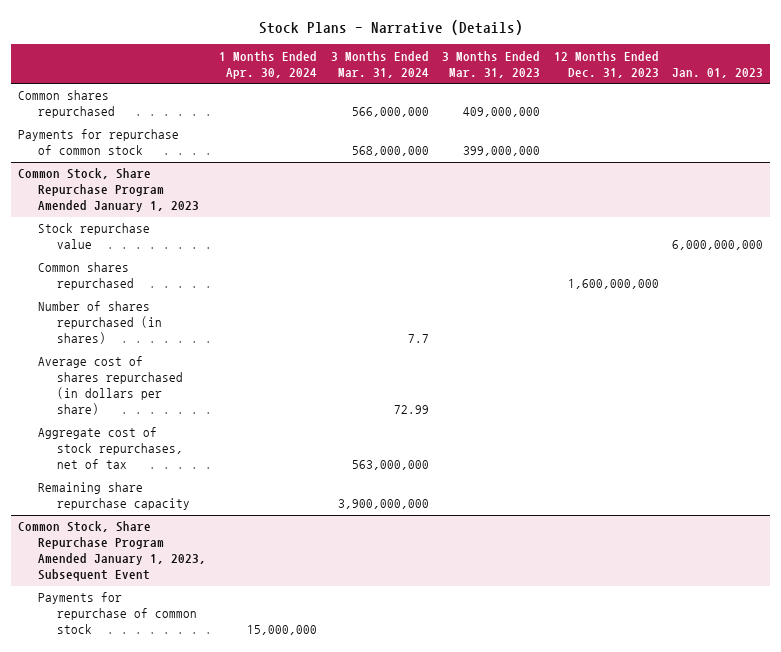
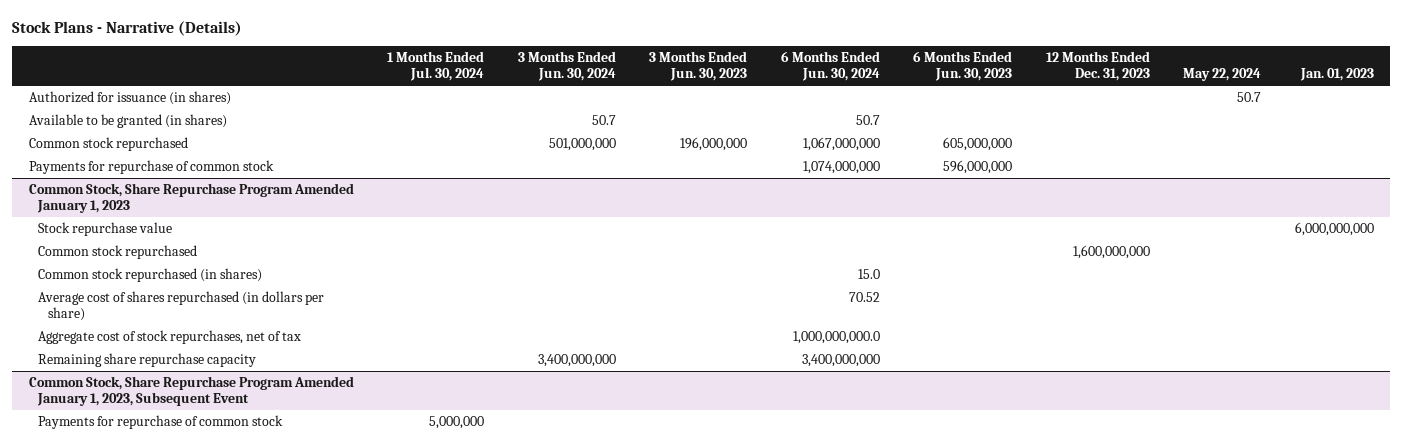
- | 1 Months Ended Apr. 30, 2024 | 3 Months Ended Mar. 31, 2024 | 3 Months Ended Mar. 31, 2023 | 12 Months Ended Dec. 31, 2023 | Jan. 01, 2023
+ | 1 Months Ended Jul. 30, 2024 | 3 Months Ended Jun. 30, 2024 | 3 Months Ended Jun. 30, 2023 | 6 Months Ended Jun. 30, 2024 | 6 Months Ended Jun. 30, 2023 | 12 Months Ended Dec. 31, 2023 | May 22, 2024 | Jan. 01, 2023
- Common shares repurchased | | 566,000,000 | 409,000,000 | |
+ Authorized for issuance (in shares) | | | | | | | 50.7 |
+ Available to be granted (in shares) | | 50.7 | | 50.7 | | | |
+ Common stock repurchased | | 501,000,000 | 196,000,000 | 1,067,000,000 | 605,000,000 | | |
@ Common Stock, Share Repurchase Program Amended January 1, 2023
- Common shares repurchased | | | | 1,600,000,000 |
- Number of shares repurchased (in shares) | | 7.7 | | |
+ Common stock repurchased | | | | | | 1,600,000,000 | |
+ Common stock repurchased (in shares) | | | | 15.0 | | | |

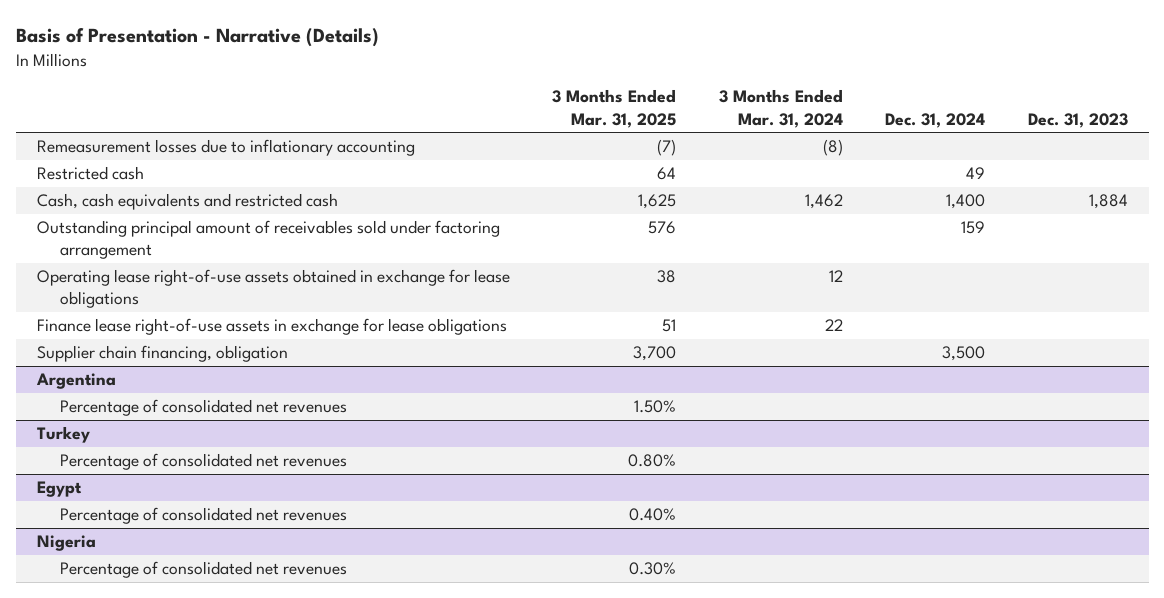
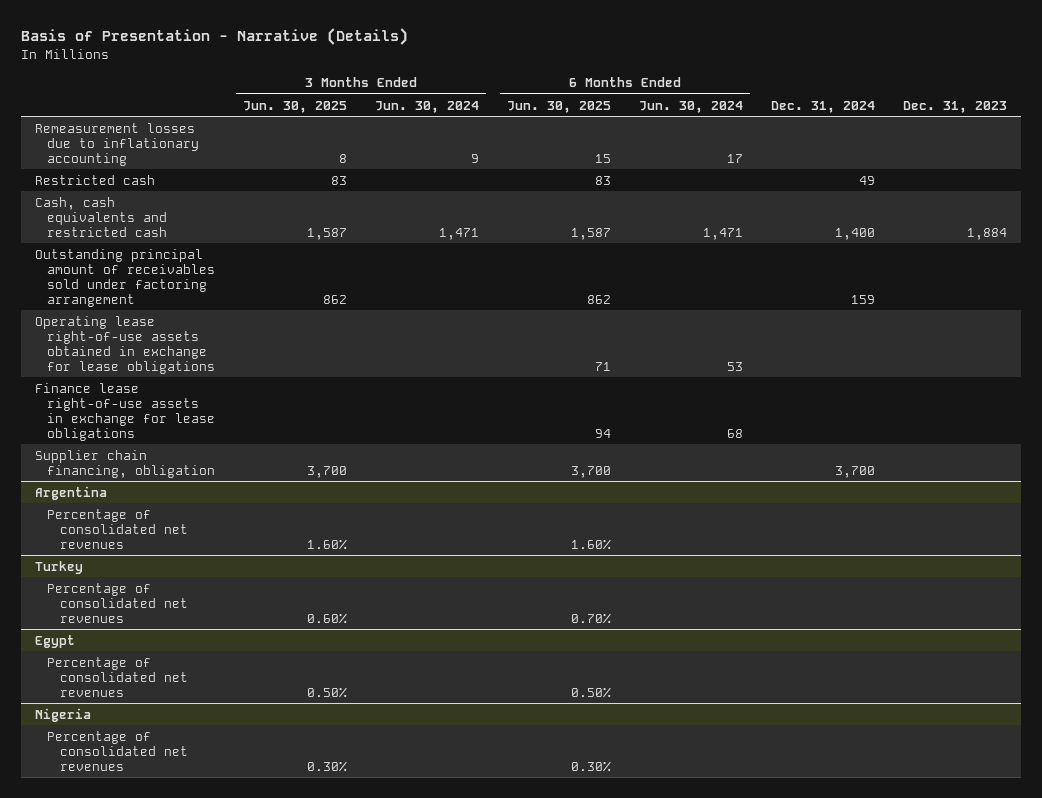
- | 3 Months Ended Mar. 31, 2025 | 3 Months Ended Mar. 31, 2024 | Dec. 31, 2024 | Dec. 31, 2023
+ | 3 Months Ended Jun. 30, 2025 | 3 Months Ended Jun. 30, 2024 | 6 Months Ended Jun. 30, 2025 | 6 Months Ended Jun. 30, 2024 | Dec. 31, 2024 | Dec. 31, 2023
- Supplier chain financing, obligation | 3,700 | | 3,500 |
+ Supplier chain financing, obligation | 3,700 | | 3,700 | | 3,700 |

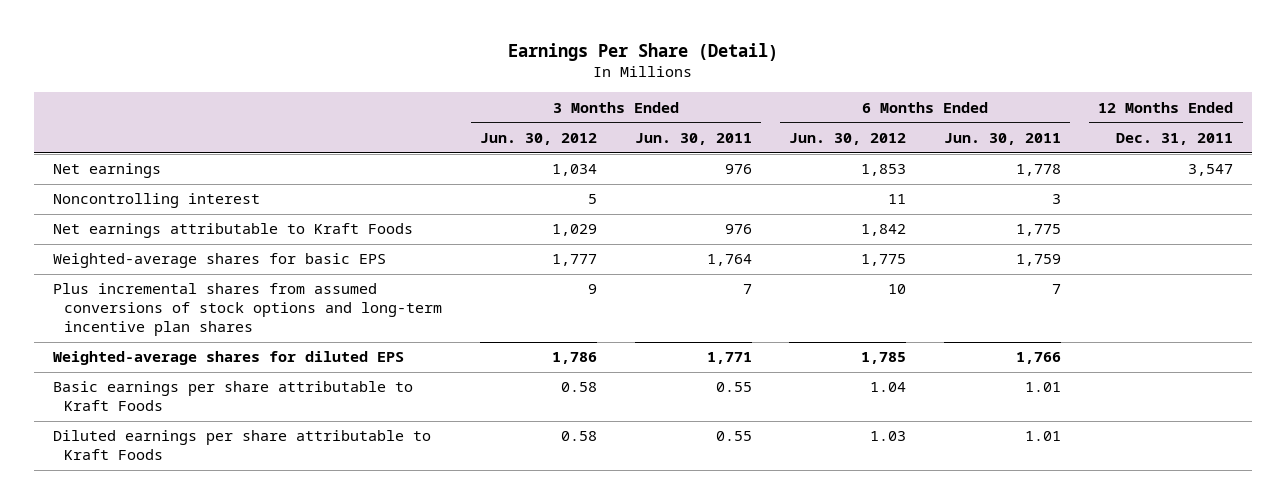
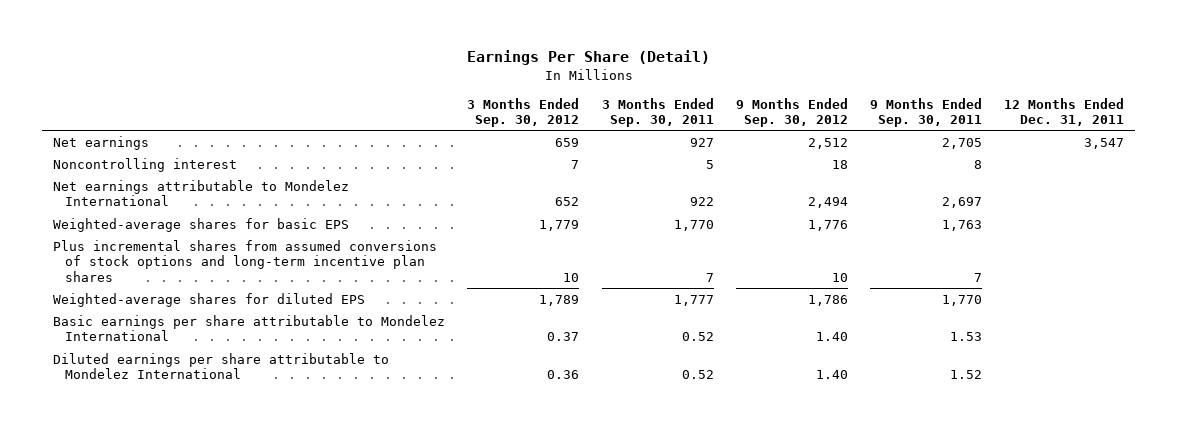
- | 3 Months Ended Jun. 30, 2012 | 3 Months Ended Jun. 30, 2011 | 6 Months Ended Jun. 30, 2012 | 6 Months Ended Jun. 30, 2011 | 12 Months Ended Dec. 31, 2011
+ | 3 Months Ended Sep. 30, 2012 | 3 Months Ended Sep. 30, 2011 | 9 Months Ended Sep. 30, 2012 | 9 Months Ended Sep. 30, 2011 | 12 Months Ended Dec. 31, 2011
- Net earnings attributable to Kraft Foods | 1,029 | 976 | 1,842 | 1,775 |
+ Net earnings attributable to Mondelez International | 652 | 922 | 2,494 | 2,697 |
- Basic earnings per share attributable to Kraft Foods | 0.58 | 0.55 | 1.04 | 1.01 |
- Diluted earnings per share attributable to Kraft Foods | 0.58 | 0.55 | 1.03 | 1.01 |
+ Basic earnings per share attributable to Mondelez International | 0.37 | 0.52 | 1.40 | 1.53 |
+ Diluted earnings per share attributable to Mondelez International | 0.36 | 0.52 | 1.40 | 1.52 |

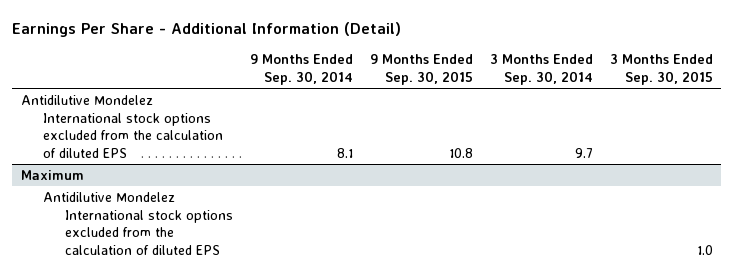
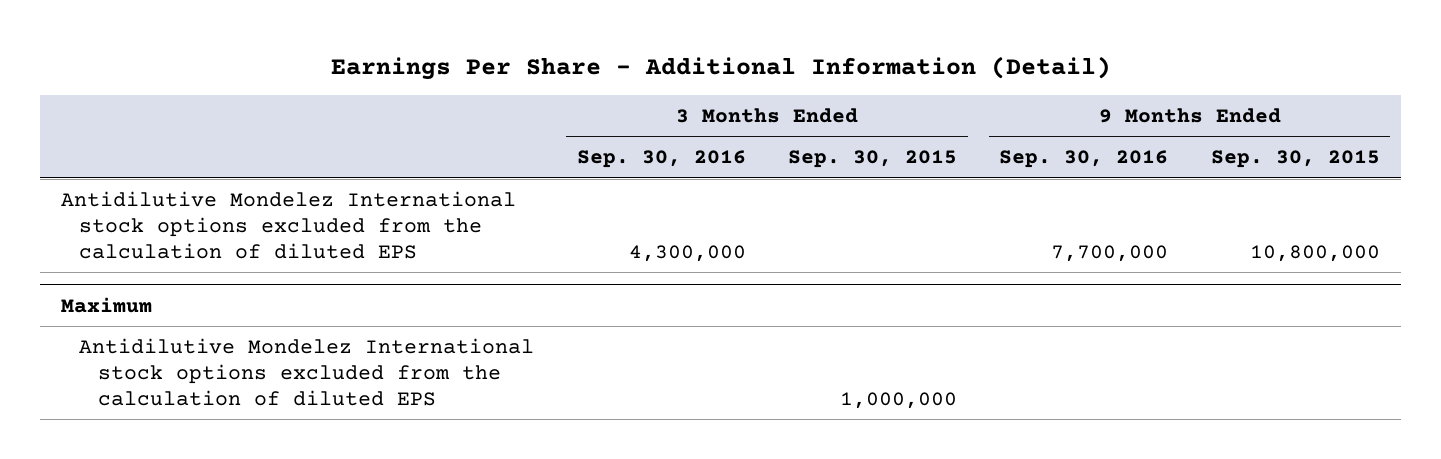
- | 9 Months Ended Sep. 30, 2014 | 9 Months Ended Sep. 30, 2015 | 3 Months Ended Sep. 30, 2014 | 3 Months Ended Sep. 30, 2015
+ | 3 Months Ended Sep. 30, 2016 | 3 Months Ended Sep. 30, 2015 | 9 Months Ended Sep. 30, 2016 | 9 Months Ended Sep. 30, 2015
- Antidilutive Mondelez International stock options excluded from the calculation of diluted EPS | 8.1 | 10.8 | 9.7 |
+ Antidilutive Mondelez International stock options excluded from the calculation of diluted EPS | 4,300,000 | | 7,700,000 | 10,800,000
@ Maximum
- Antidilutive Mondelez International stock options excluded from the calculation of diluted EPS | | | | 1.0
+ Antidilutive Mondelez International stock options excluded from the calculation of diluted EPS | | 1,000,000 | |

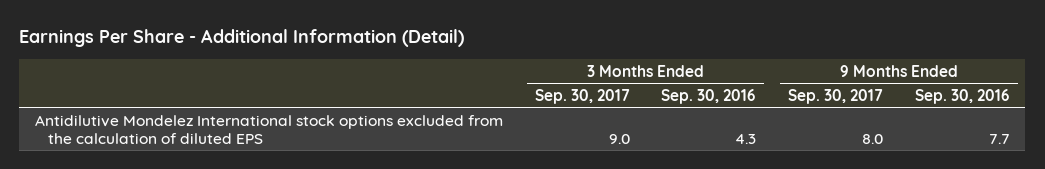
- | 3 Months Ended Sep. 30, 2016 | 3 Months Ended Sep. 30, 2015 | 9 Months Ended Sep. 30, 2016 | 9 Months Ended Sep. 30, 2015
+ | 3 Months Ended Sep. 30, 2017 | 3 Months Ended Sep. 30, 2016 | 9 Months Ended Sep. 30, 2017 | 9 Months Ended Sep. 30, 2016
- Antidilutive Mondelez International stock options excluded from the calculation of diluted EPS | 4,300,000 | | 7,700,000 | 10,800,000
- Maximum
- Antidilutive Mondelez International stock options excluded from the calculation of diluted EPS | | 1,000,000 | |
+ Antidilutive Mondelez International stock options excluded from the calculation of diluted EPS | 9.0 | 4.3 | 8.0 | 7.7

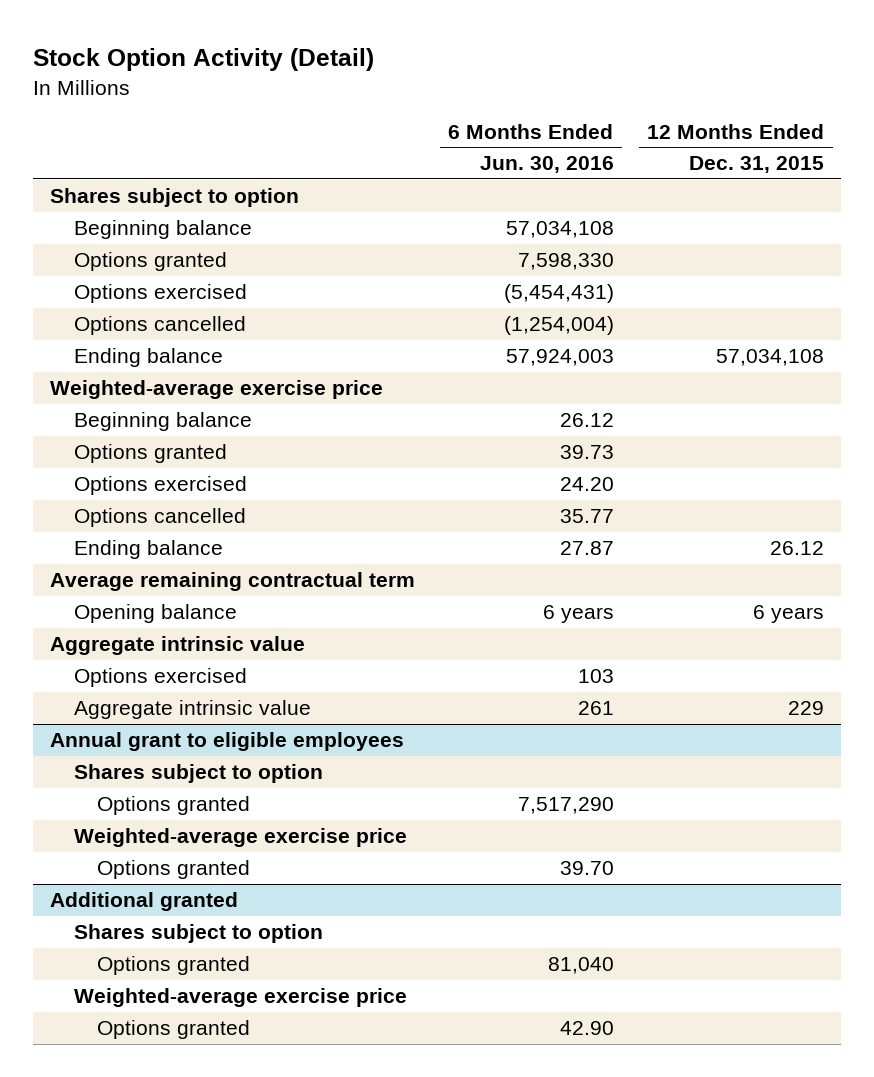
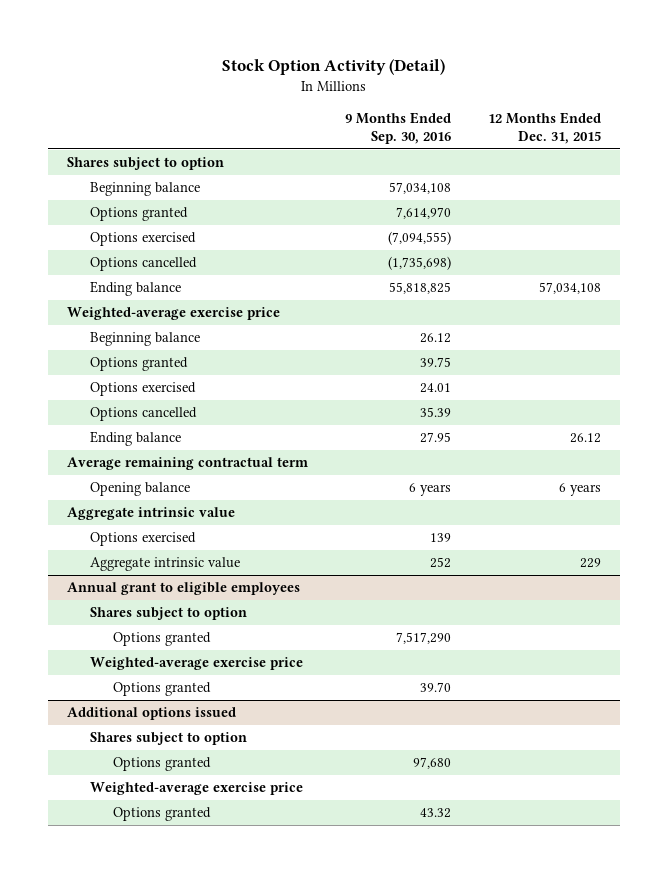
- | 6 Months Ended Jun. 30, 2016 | 12 Months Ended Dec. 31, 2015
+ | 9 Months Ended Sep. 30, 2016 | 12 Months Ended Dec. 31, 2015
- Additional granted
+ Additional options issued

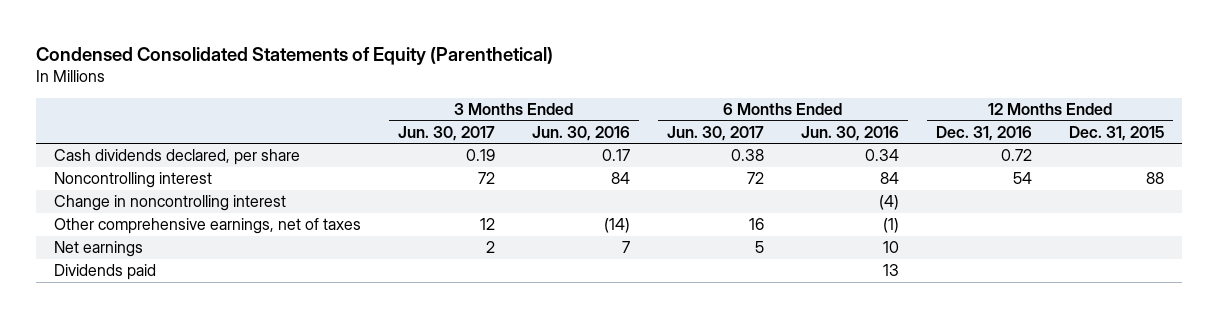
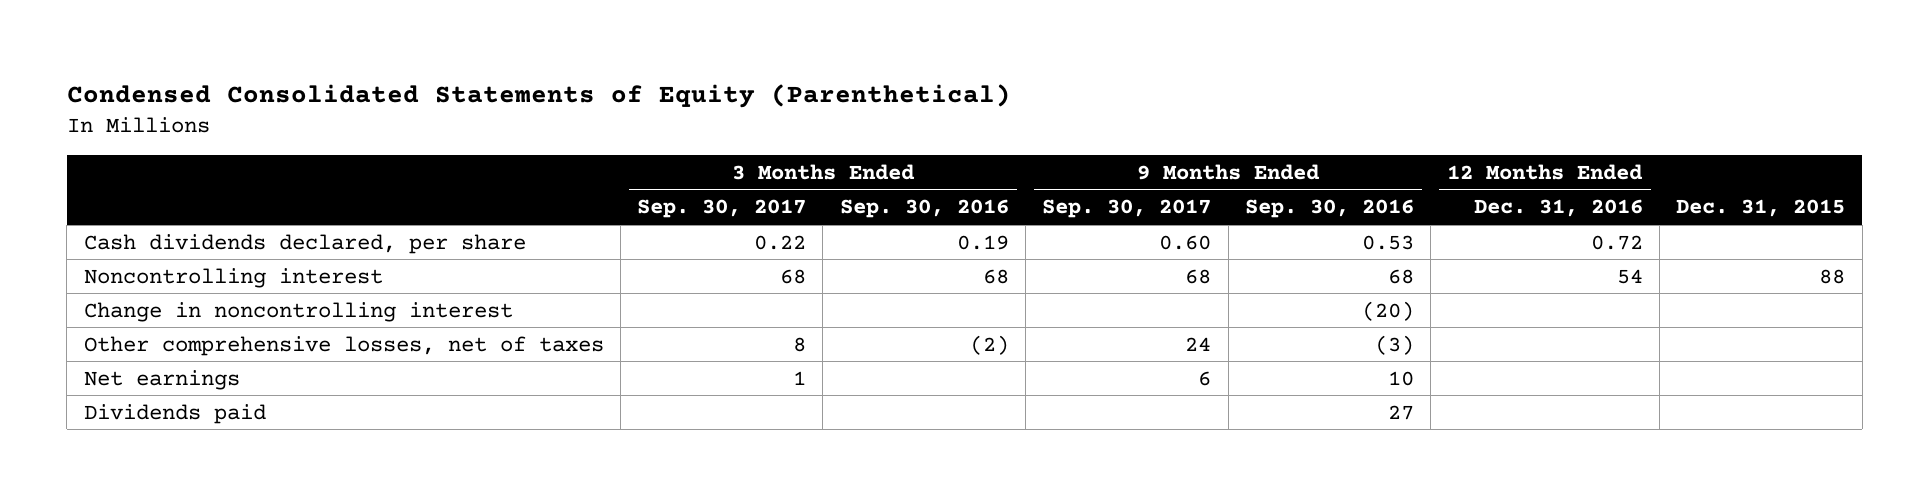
- | 3 Months Ended Jun. 30, 2017 | 3 Months Ended Jun. 30, 2016 | 6 Months Ended Jun. 30, 2017 | 6 Months Ended Jun. 30, 2016 | 12 Months Ended Dec. 31, 2016 | 12 Months Ended Dec. 31, 2015
+ | 3 Months Ended Sep. 30, 2017 | 3 Months Ended Sep. 30, 2016 | 9 Months Ended Sep. 30, 2017 | 9 Months Ended Sep. 30, 2016 | 12 Months Ended Dec. 31, 2016 | Dec. 31, 2015
- Other comprehensive earnings, net of taxes | 12 | (14) | 16 | (1) | |
+ Other comprehensive losses, net of taxes | 8 | (2) | 24 | (3) | |

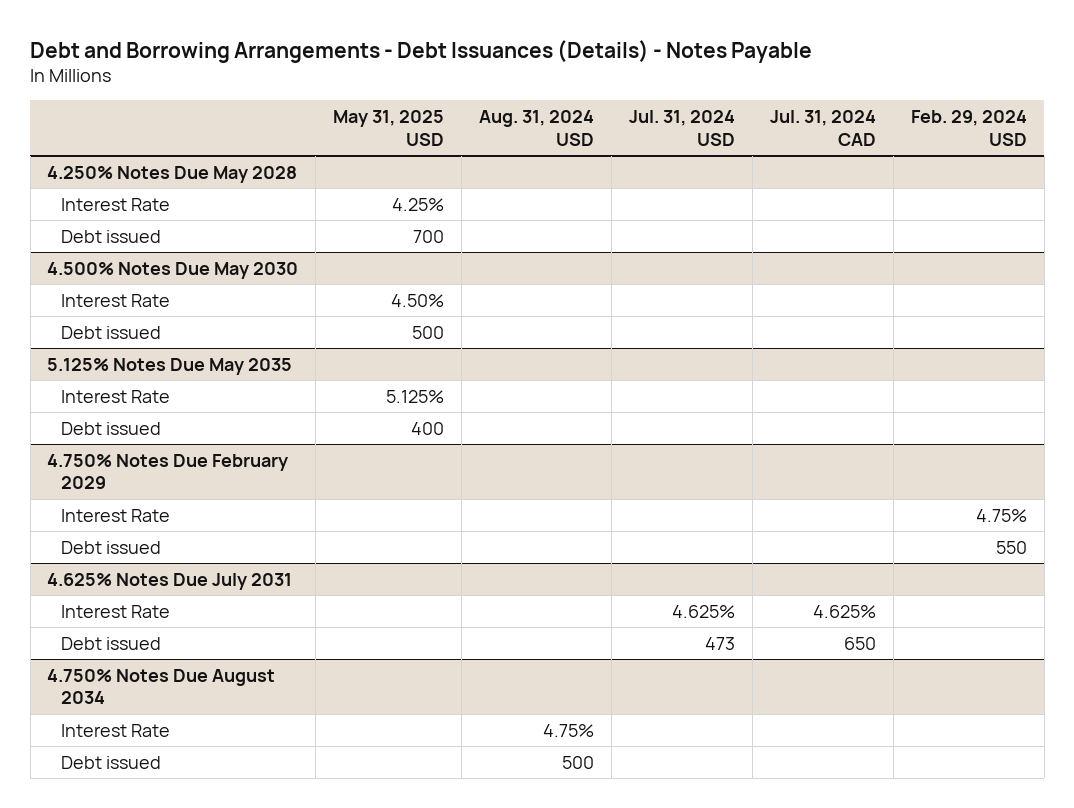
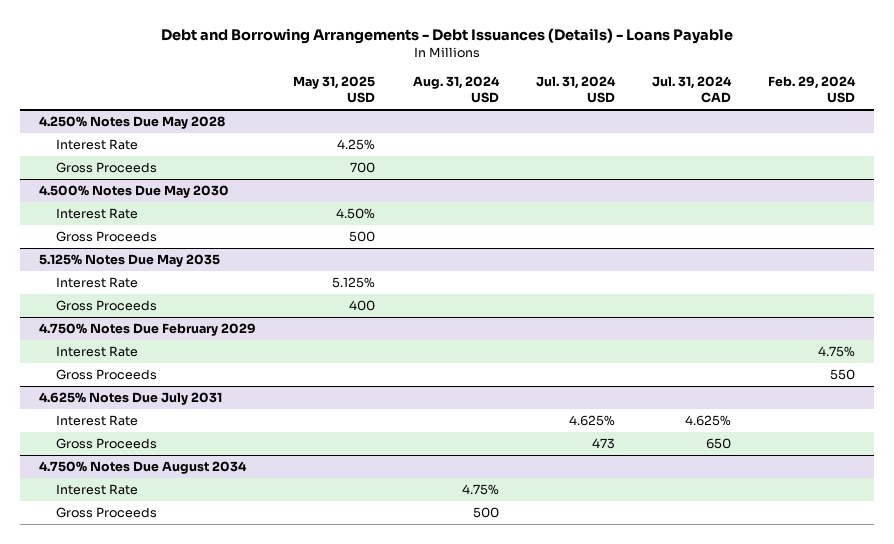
- Debt and Borrowing Arrangements - Debt Issuances (Details) - Notes Payable
+ Debt and Borrowing Arrangements - Debt Issuances (Details) - Loans Payable
@ 4.250% Notes Due May 2028
- Debt issued | 700 | | | |
+ Gross Proceeds | 700 | | | |
@ 4.500% Notes Due May 2030
- Debt issued | 500 | | | |
+ Gross Proceeds | 500 | | | |
@ 5.125% Notes Due May 2035
- Debt issued | 400 | | | |
+ Gross Proceeds | 400 | | | |
@ 4.750% Notes Due February 2029
- Debt issued | | | | | 550
+ Gross Proceeds | | | | | 550
@ 4.625% Notes Due July 2031
- Debt issued | | | 473 | 650 |
+ Gross Proceeds | | | 473 | 650 |
@ 4.750% Notes Due August 2034
- Debt issued | | 500 | | |
+ Gross Proceeds | | 500 | | |

